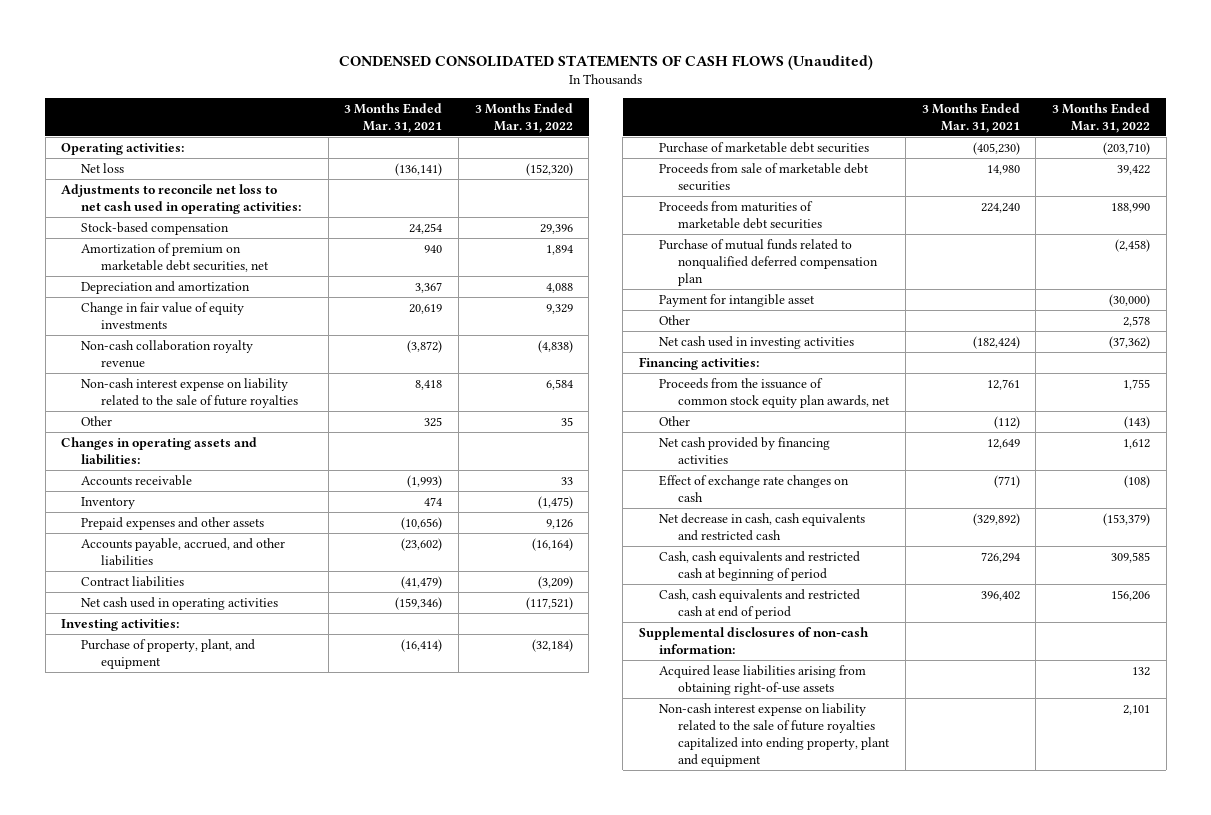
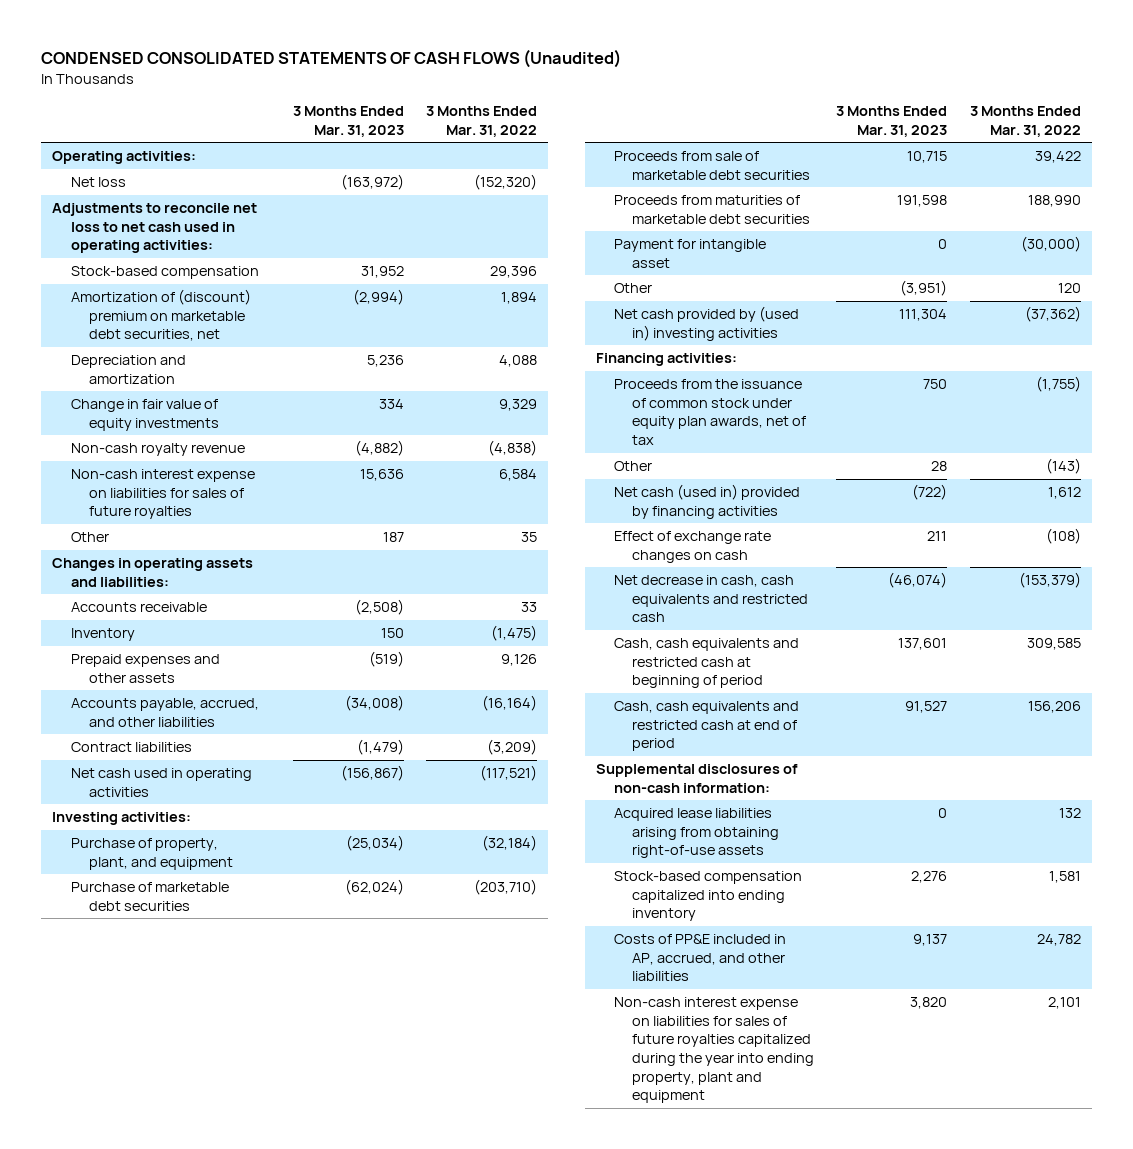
- | 3 Months Ended Mar. 31, 2021 | 3 Months Ended Mar. 31, 2022
+ | 3 Months Ended Mar. 31, 2023 | 3 Months Ended Mar. 31, 2022
- Amortization of premium on marketable debt securities, net | 940 | 1,894
+ Amortization of (discount) premium on marketable debt securities, net | (2,994) | 1,894
- Non-cash collaboration royalty revenue | (3,872) | (4,838)
- Non-cash interest expense on liability related to the sale of future royalties | 8,418 | 6,584
+ Non-cash royalty revenue | (4,882) | (4,838)
+ Non-cash interest expense on liabilities for sales of future royalties | 15,636 | 6,584
- Purchase of mutual funds related to nonqualified deferred compensation plan | | (2,458)
- Other | | 2,578
- Net cash used in investing activities | (182,424) | (37,362)
+ Other | (3,951) | 120
+ Net cash provided by (used in) investing activities | 111,304 | (37,362)
- Proceeds from the issuance of common stock equity plan awards, net | 12,761 | 1,755
+ Proceeds from the issuance of common stock under equity plan awards, net of tax | 750 | (1,755)
- Net cash provided by financing activities | 12,649 | 1,612
+ Net cash (used in) provided by financing activities | (722) | 1,612
- Non-cash interest expense on liability related to the sale of future royalties capitalized into ending property, plant and equipment | | 2,101
+ Stock-based compensation capitalized into ending inventory | 2,276 | 1,581
+ Costs of PP&E included in AP, accrued, and other liabilities | 9,137 | 24,782
+ Non-cash interest expense on liabilities for sales of future royalties capitalized during the year into ending property, plant and equipment | 3,820 | 2,101

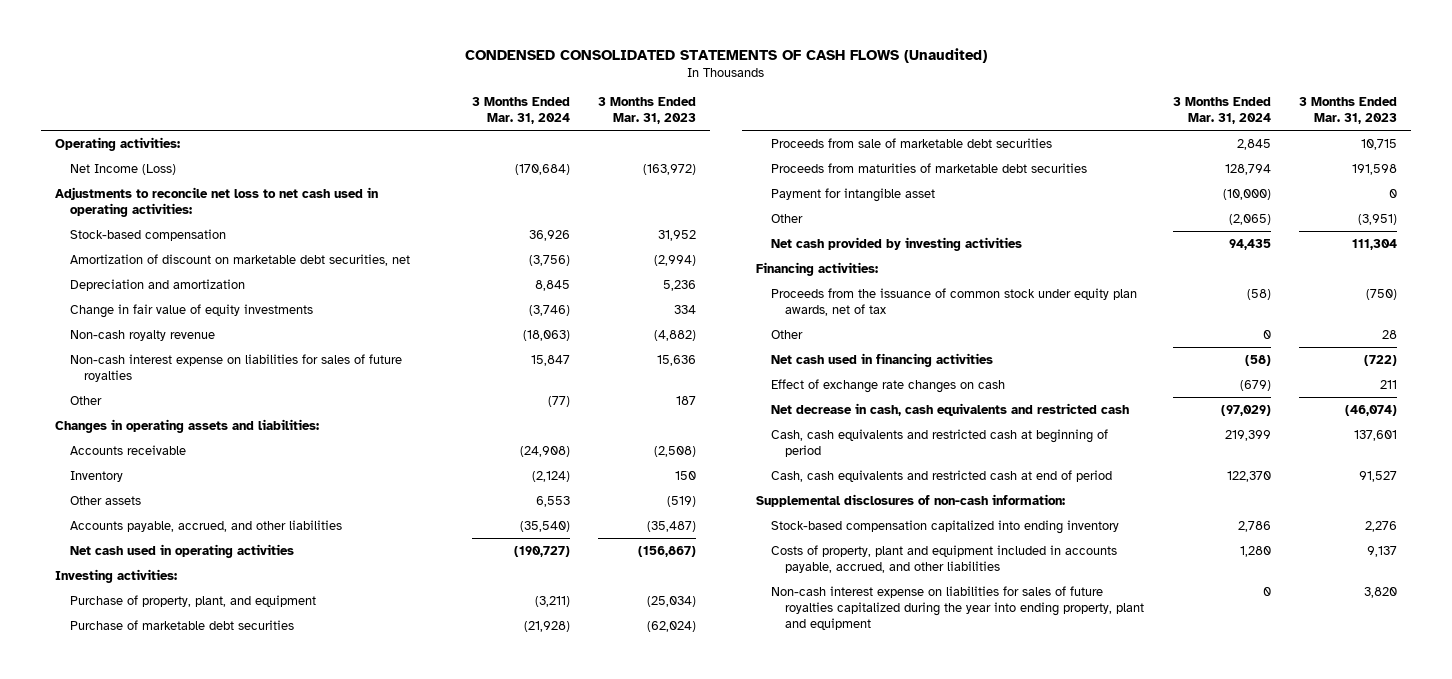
- | 3 Months Ended Mar. 31, 2023 | 3 Months Ended Mar. 31, 2022
+ | 3 Months Ended Mar. 31, 2024 | 3 Months Ended Mar. 31, 2023
- Net loss | (163,972) | (152,320)
+ Net Income (Loss) | (170,684) | (163,972)
- Amortization of (discount) premium on marketable debt securities, net | (2,994) | 1,894
+ Amortization of discount on marketable debt securities, net | (3,756) | (2,994)
- Prepaid expenses and other assets | (519) | 9,126
- Accounts payable, accrued, and other liabilities | (34,008) | (16,164)
- Contract liabilities | (1,479) | (3,209)
+ Other assets | 6,553 | (519)
+ Accounts payable, accrued, and other liabilities | (35,540) | (35,487)
- Net cash provided by (used in) investing activities | 111,304 | (37,362)
+ Net cash provided by investing activities | 94,435 | 111,304
- Proceeds from the issuance of common stock under equity plan awards, net of tax | 750 | (1,755)
+ Proceeds from the issuance of common stock under equity plan awards, net of tax | (58) | (750)
- Net cash (used in) provided by financing activities | (722) | 1,612
+ Net cash used in financing activities | (58) | (722)
- Acquired lease liabilities arising from obtaining right-of-use assets | 0 | 132
- Costs of PP&E included in AP, accrued, and other liabilities | 9,137 | 24,782
+ Costs of property, plant and equipment included in accounts payable, accrued, and other liabilities | 1,280 | 9,137

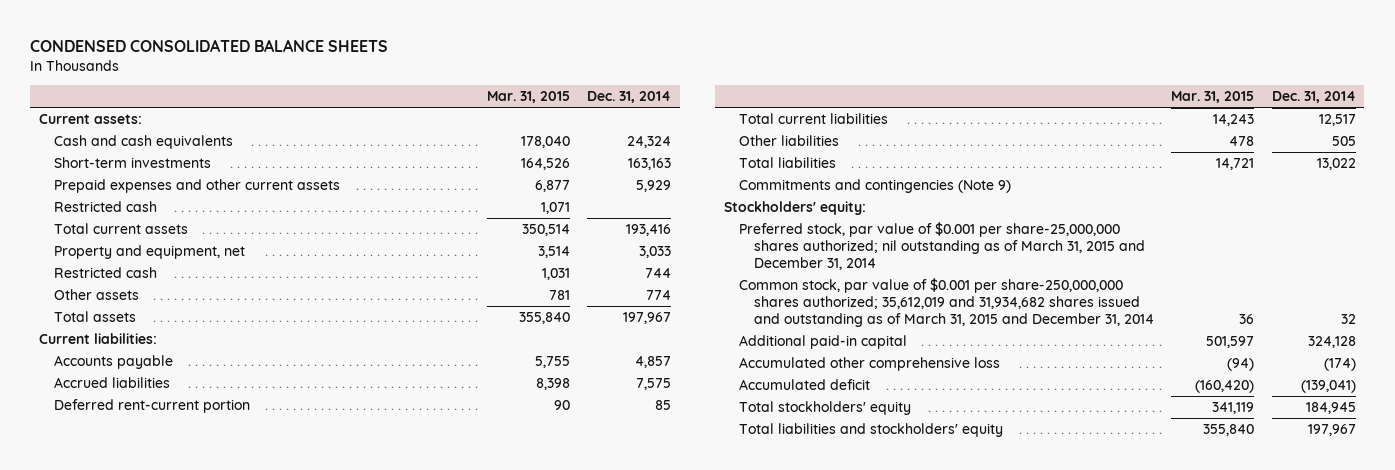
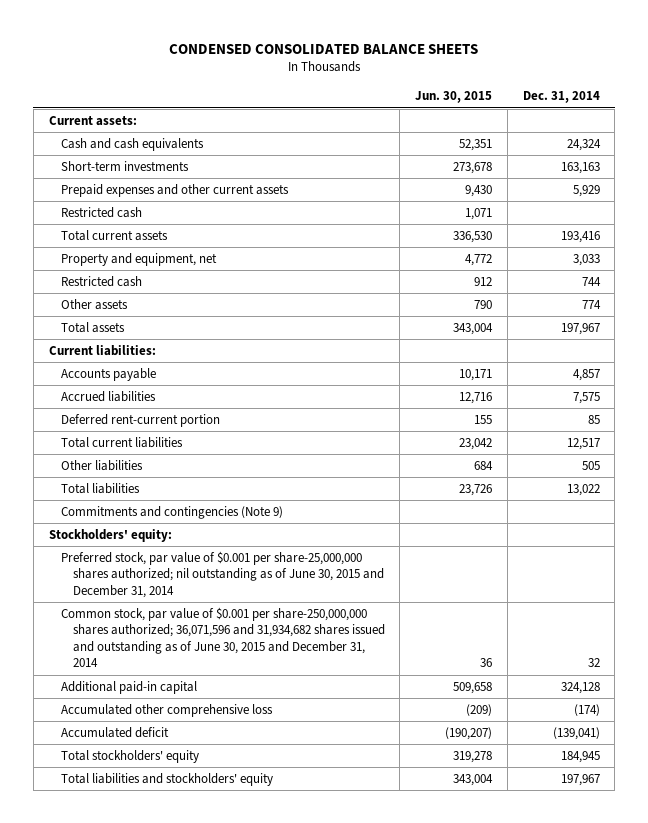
- | Mar. 31, 2015 | Dec. 31, 2014
+ | Jun. 30, 2015 | Dec. 31, 2014
- Preferred stock, par value of $0.001 per share-25,000,000 shares authorized; nil outstanding as of March 31, 2015 and December 31, 2014
- Common stock, par value of $0.001 per share-250,000,000 shares authorized; 35,612,019 and 31,934,682 shares issued and outstanding as of March 31, 2015 and December 31, 2014 | 36 | 32
+ Preferred stock, par value of $0.001 per share-25,000,000 shares authorized; nil outstanding as of June 30, 2015 and December 31, 2014
+ Common stock, par value of $0.001 per share-250,000,000 shares authorized; 36,071,596 and 31,934,682 shares issued and outstanding as of June 30, 2015 and December 31, 2014 | 36 | 32

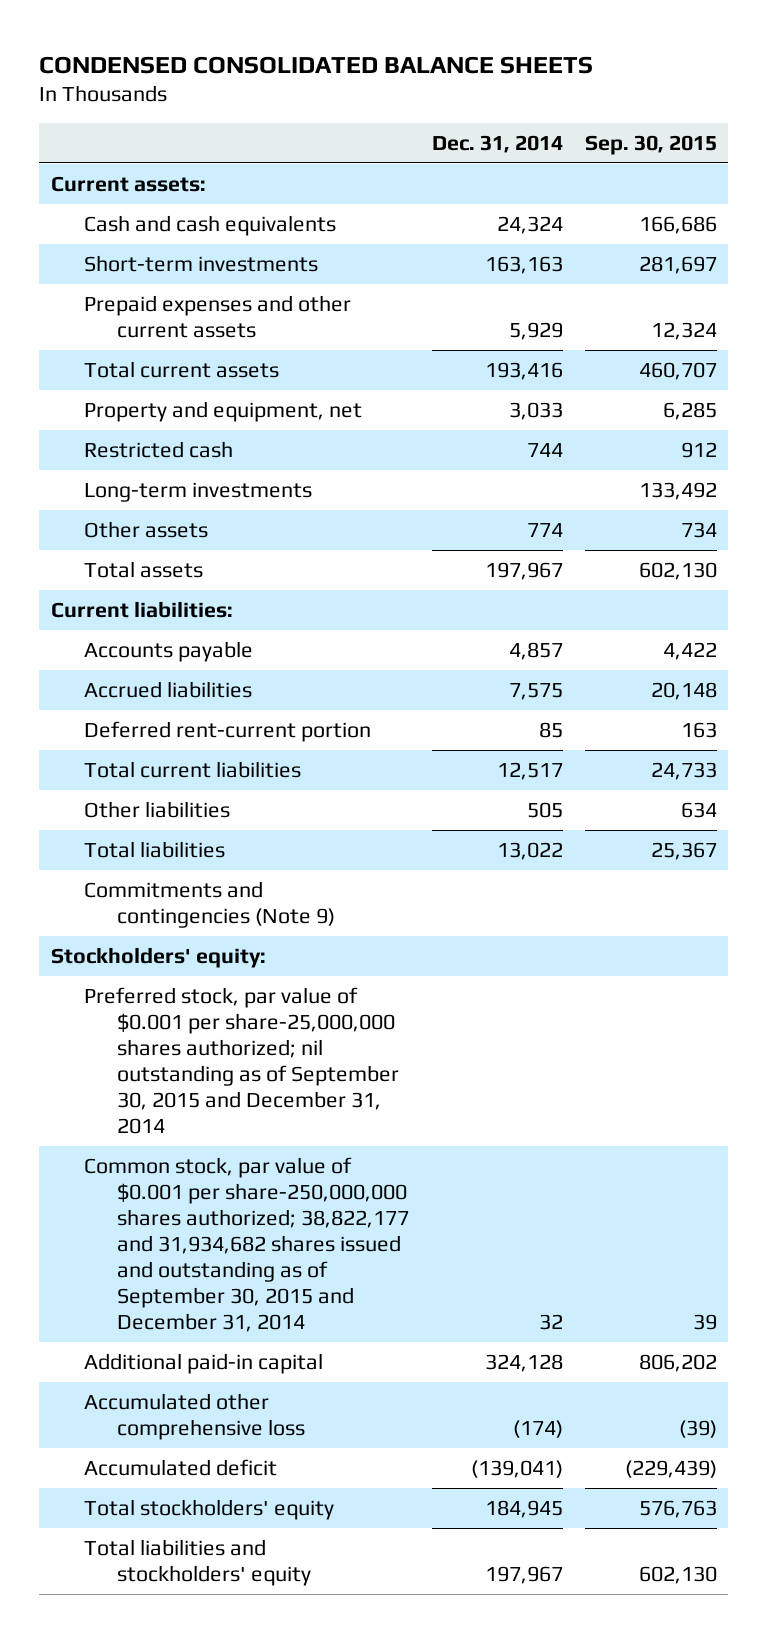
- | Jun. 30, 2015 | Dec. 31, 2014
+ | Dec. 31, 2014 | Sep. 30, 2015
- Restricted cash | 1,071 |
+ Long-term investments | | 133,492
- Preferred stock, par value of $0.001 per share-25,000,000 shares authorized; nil outstanding as of June 30, 2015 and December 31, 2014
- Common stock, par value of $0.001 per share-250,000,000 shares authorized; 36,071,596 and 31,934,682 shares issued and outstanding as of June 30, 2015 and December 31, 2014 | 36 | 32
+ Preferred stock, par value of $0.001 per share-25,000,000 shares authorized; nil outstanding as of September 30, 2015 and December 31, 2014
+ Common stock, par value of $0.001 per share-250,000,000 shares authorized; 38,822,177 and 31,934,682 shares issued and outstanding as of September 30, 2015 and December 31, 2014 | 32 | 39

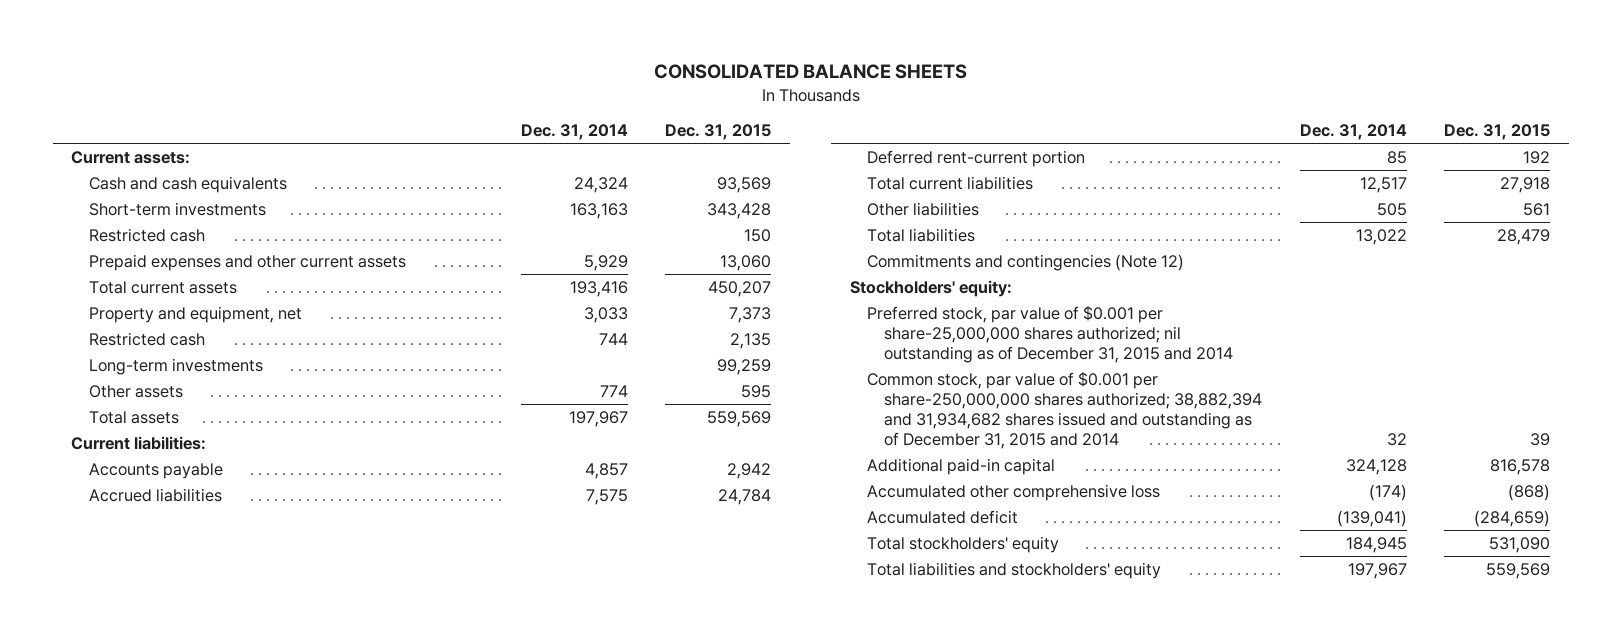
- CONDENSED CONSOLIDATED BALANCE SHEETS
+ CONSOLIDATED BALANCE SHEETS
- | Dec. 31, 2014 | Sep. 30, 2015
+ | Dec. 31, 2014 | Dec. 31, 2015
+ Restricted cash | | 150
- Commitments and contingencies (Note 9)
+ Commitments and contingencies (Note 12)
- Preferred stock, par value of $0.001 per share-25,000,000 shares authorized; nil outstanding as of September 30, 2015 and December 31, 2014
- Common stock, par value of $0.001 per share-250,000,000 shares authorized; 38,822,177 and 31,934,682 shares issued and outstanding as of September 30, 2015 and December 31, 2014 | 32 | 39
+ Preferred stock, par value of $0.001 per share-25,000,000 shares authorized; nil outstanding as of December 31, 2015 and 2014
+ Common stock, par value of $0.001 per share-250,000,000 shares authorized; 38,882,394 and 31,934,682 shares issued and outstanding as of December 31, 2015 and 2014 | 32 | 39

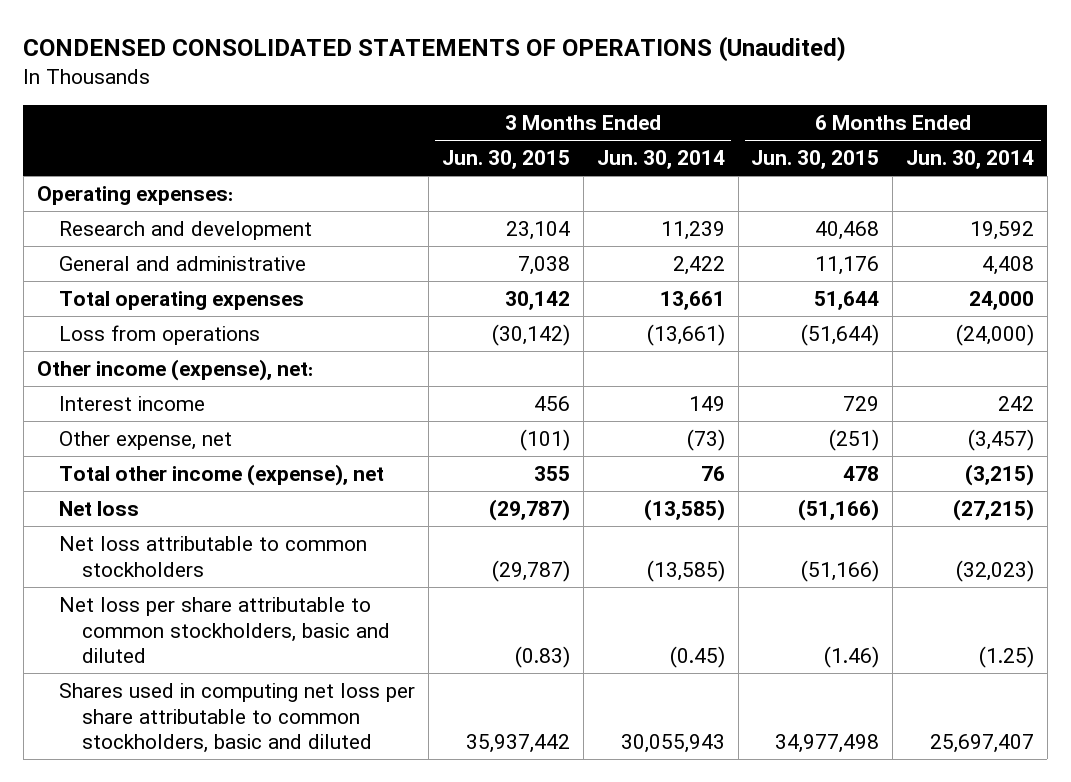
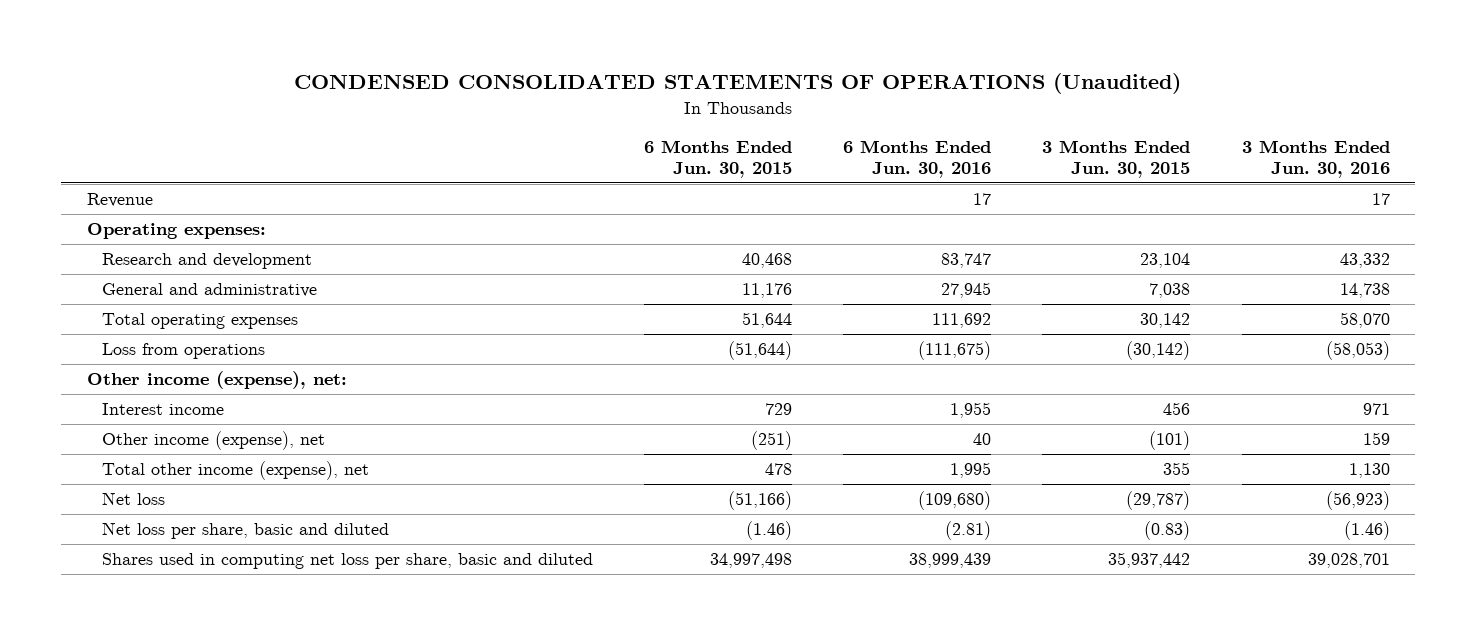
- | 3 Months Ended Jun. 30, 2015 | 3 Months Ended Jun. 30, 2014 | 6 Months Ended Jun. 30, 2015 | 6 Months Ended Jun. 30, 2014
+ | 6 Months Ended Jun. 30, 2015 | 6 Months Ended Jun. 30, 2016 | 3 Months Ended Jun. 30, 2015 | 3 Months Ended Jun. 30, 2016
+ Revenue | | 17 | | 17
- Other expense, net | (101) | (73) | (251) | (3,457)
+ Other income (expense), net | (251) | 40 | (101) | 159
- Net loss attributable to common stockholders | (29,787) | (13,585) | (51,166) | (32,023)
- Net loss per share attributable to common stockholders, basic and diluted | (0.83) | (0.45) | (1.46) | (1.25)
- Shares used in computing net loss per share attributable to common stockholders, basic and diluted | 35,937,442 | 30,055,943 | 34,977,498 | 25,697,407
+ Net loss per share, basic and diluted | (1.46) | (2.81) | (0.83) | (1.46)
+ Shares used in computing net loss per share, basic and diluted | 34,997,498 | 38,999,439 | 35,937,442 | 39,028,701

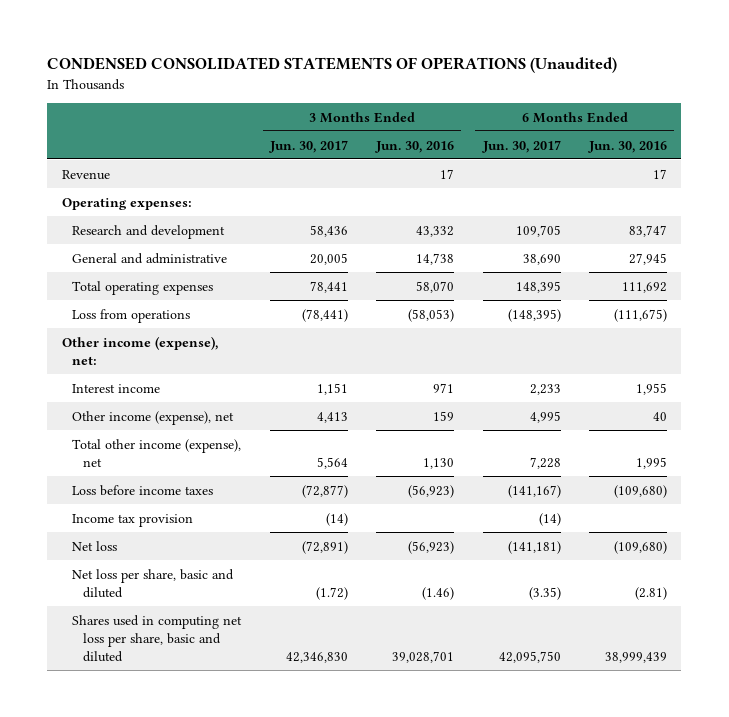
- | 6 Months Ended Jun. 30, 2015 | 6 Months Ended Jun. 30, 2016 | 3 Months Ended Jun. 30, 2015 | 3 Months Ended Jun. 30, 2016
+ | 3 Months Ended Jun. 30, 2017 | 3 Months Ended Jun. 30, 2016 | 6 Months Ended Jun. 30, 2017 | 6 Months Ended Jun. 30, 2016
+ Loss before income taxes | (72,877) | (56,923) | (141,167) | (109,680)
+ Income tax provision | (14) | | (14) |

